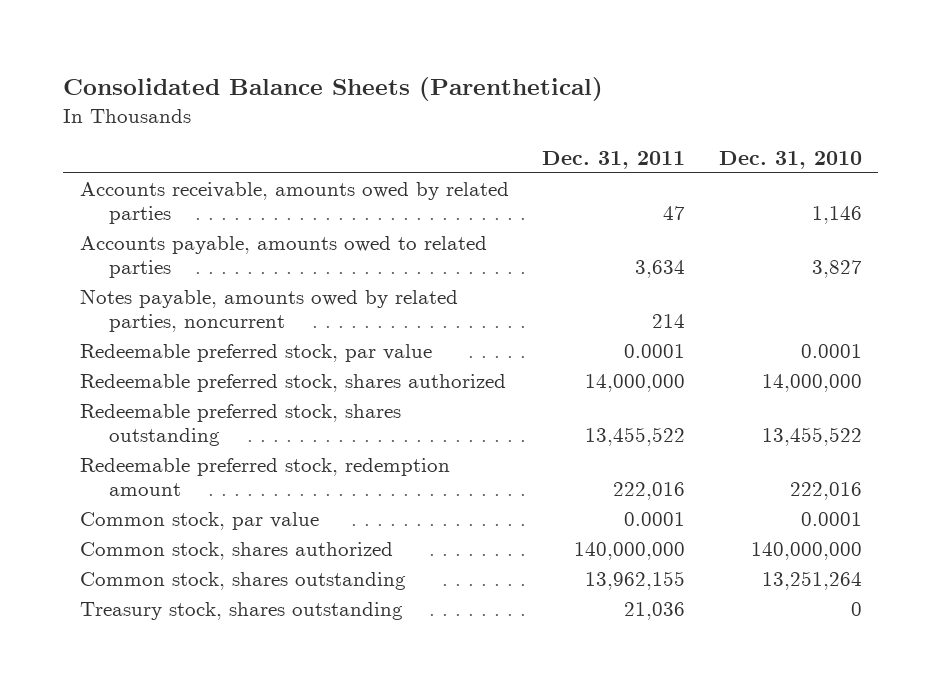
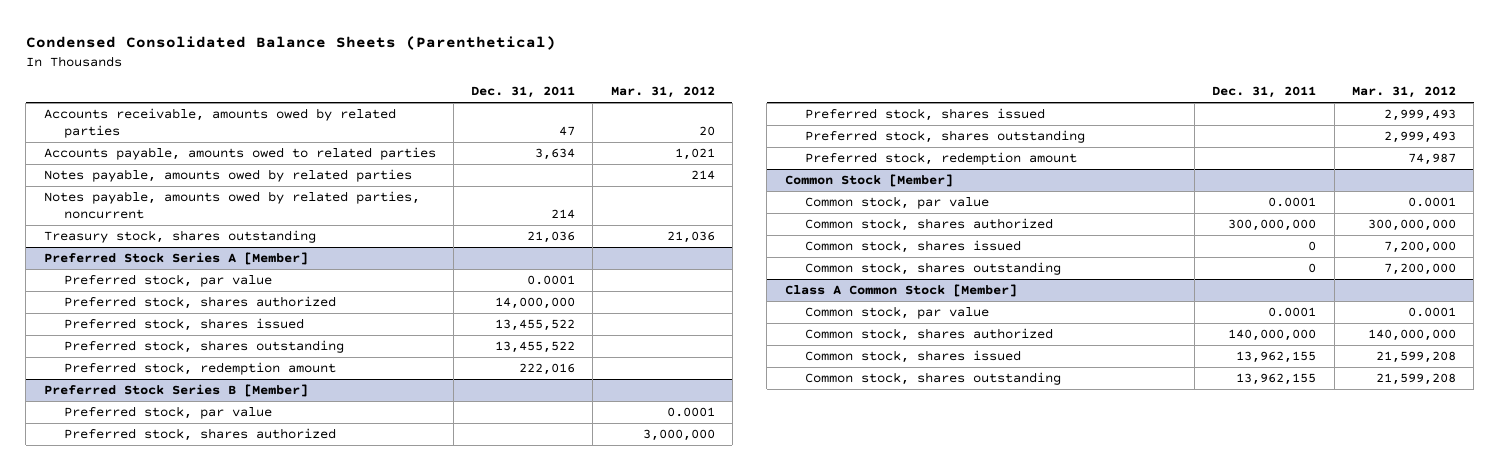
- Consolidated Balance Sheets (Parenthetical)
+ Condensed Consolidated Balance Sheets (Parenthetical)
- | Dec. 31, 2011 | Dec. 31, 2010
+ | Dec. 31, 2011 | Mar. 31, 2012
+ Notes payable, amounts owed by related parties | | 214
- Redeemable preferred stock, par value | 0.0001 | 0.0001
- Redeemable preferred stock, shares authorized | 14,000,000 | 14,000,000
- Redeemable preferred stock, shares outstanding | 13,455,522 | 13,455,522
- Redeemable preferred stock, redemption amount | 222,016 | 222,016
moved up: Treasury stock, shares outstanding | 21,036 | 21,036
+ Preferred Stock Series A [Member]
+ Preferred stock, par value | 0.0001 |
+ Preferred stock, shares authorized | 14,000,000 |
+ Preferred stock, shares issued | 13,455,522 |
+ Preferred stock, shares outstanding | 13,455,522 |
+ Preferred stock, redemption amount | 222,016 |
+ Preferred Stock Series B [Member]
+ Preferred stock, par value | | 0.0001
+ Preferred stock, shares authorized | | 3,000,000
+ Preferred stock, shares issued | | 2,999,493
+ Preferred stock, shares outstanding | | 2,999,493
+ Preferred stock, redemption amount | | 74,987
+ Common Stock [Member]
+ Common stock, shares authorized | 300,000,000 | 300,000,000
+ Common stock, shares issued | 0 | 7,200,000
+ Common stock, shares outstanding | 0 | 7,200,000
+ Class A Common Stock [Member]
+ Common stock, par value | 0.0001 | 0.0001
+ Common stock, shares issued | 13,962,155 | 21,599,208

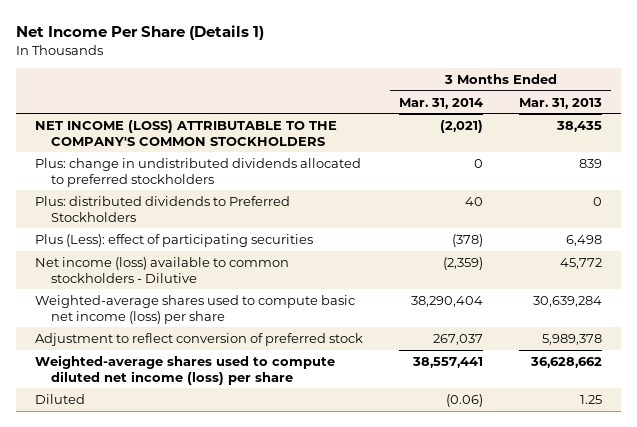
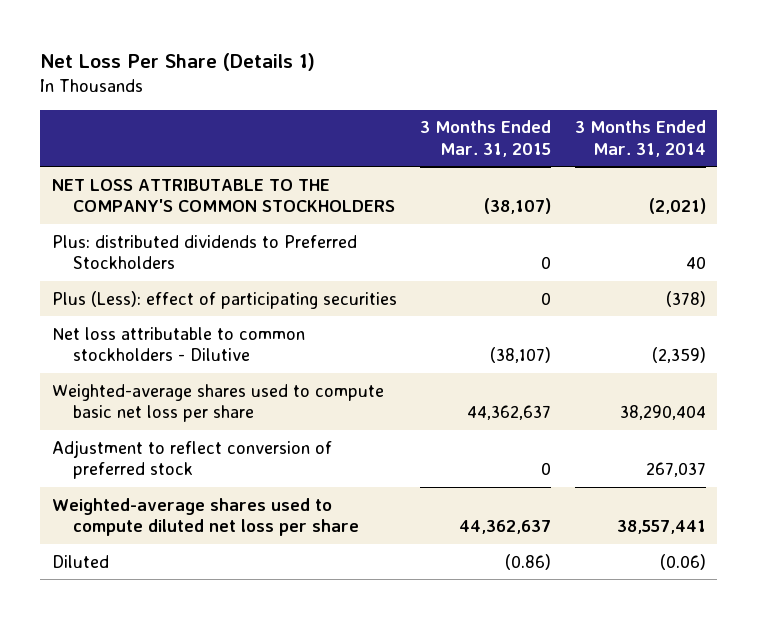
- Net Income Per Share (Details 1)
+ Net Loss Per Share (Details 1)
- | 3 Months Ended Mar. 31, 2014 | 3 Months Ended Mar. 31, 2013
+ | 3 Months Ended Mar. 31, 2015 | 3 Months Ended Mar. 31, 2014
- NET INCOME (LOSS) ATTRIBUTABLE TO THE COMPANY'S COMMON STOCKHOLDERS | (2,021) | 38,435
- Plus: change in undistributed dividends allocated to preferred stockholders | 0 | 839
+ NET LOSS ATTRIBUTABLE TO THE COMPANY'S COMMON STOCKHOLDERS | (38,107) | (2,021)
- Net income (loss) available to common stockholders - Dilutive | (2,359) | 45,772
- Weighted-average shares used to compute basic net income (loss) per share | 38,290,404 | 30,639,284
+ Net loss attributable to common stockholders - Dilutive | (38,107) | (2,359)
+ Weighted-average shares used to compute basic net loss per share | 44,362,637 | 38,290,404
- Weighted-average shares used to compute diluted net income (loss) per share | 38,557,441 | 36,628,662
+ Weighted-average shares used to compute diluted net loss per share | 44,362,637 | 38,557,441

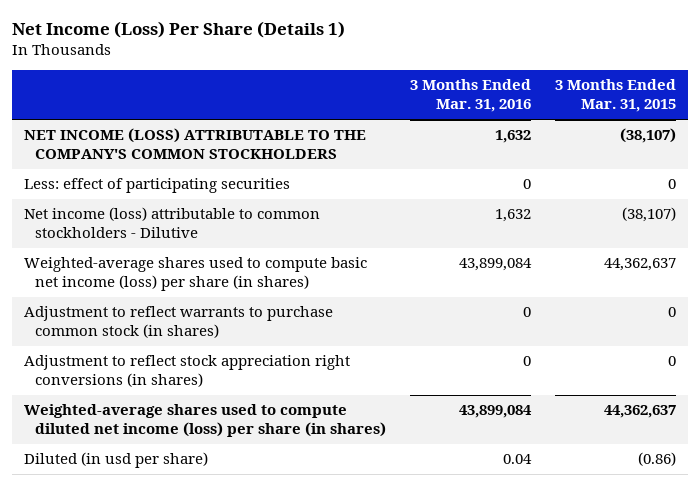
- Net Loss Per Share (Details 1)
+ Net Income (Loss) Per Share (Details 1)
- | 3 Months Ended Mar. 31, 2015 | 3 Months Ended Mar. 31, 2014
+ | 3 Months Ended Mar. 31, 2016 | 3 Months Ended Mar. 31, 2015
- NET LOSS ATTRIBUTABLE TO THE COMPANY'S COMMON STOCKHOLDERS | (38,107) | (2,021)
- Plus: distributed dividends to Preferred Stockholders | 0 | 40
- Plus (Less): effect of participating securities | 0 | (378)
- Net loss attributable to common stockholders - Dilutive | (38,107) | (2,359)
- Weighted-average shares used to compute basic net loss per share | 44,362,637 | 38,290,404
- Adjustment to reflect conversion of preferred stock | 0 | 267,037
- Weighted-average shares used to compute diluted net loss per share | 44,362,637 | 38,557,441
- Diluted | (0.86) | (0.06)
+ NET INCOME (LOSS) ATTRIBUTABLE TO THE COMPANY'S COMMON STOCKHOLDERS | 1,632 | (38,107)
+ Less: effect of participating securities | 0 | 0
+ Net income (loss) attributable to common stockholders - Dilutive | 1,632 | (38,107)
+ Weighted-average shares used to compute basic net income (loss) per share (in shares) | 43,899,084 | 44,362,637
+ Adjustment to reflect warrants to purchase common stock (in shares) | 0 | 0
+ Adjustment to reflect stock appreciation right conversions (in shares) | 0 | 0
+ Weighted-average shares used to compute diluted net income (loss) per share (in shares) | 43,899,084 | 44,362,637
+ Diluted (in usd per share) | 0.04 | (0.86)

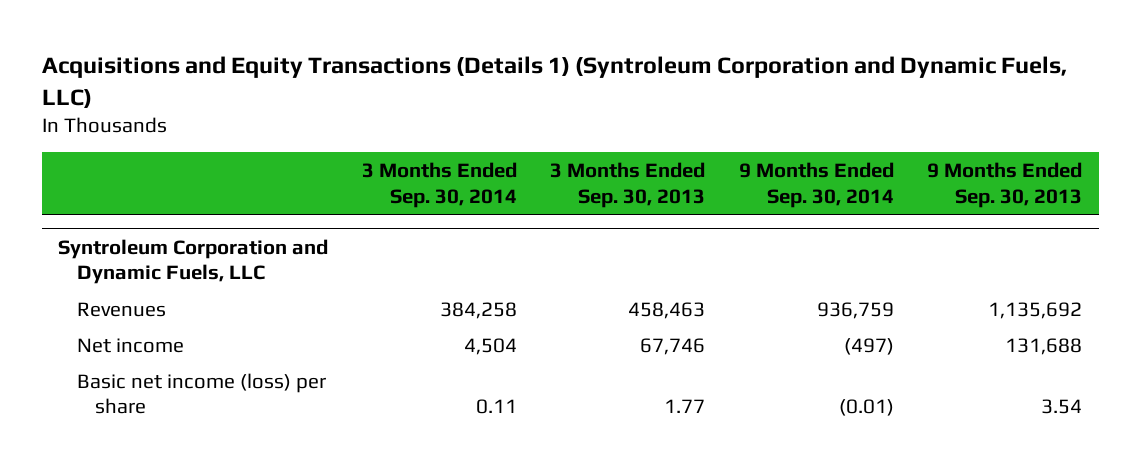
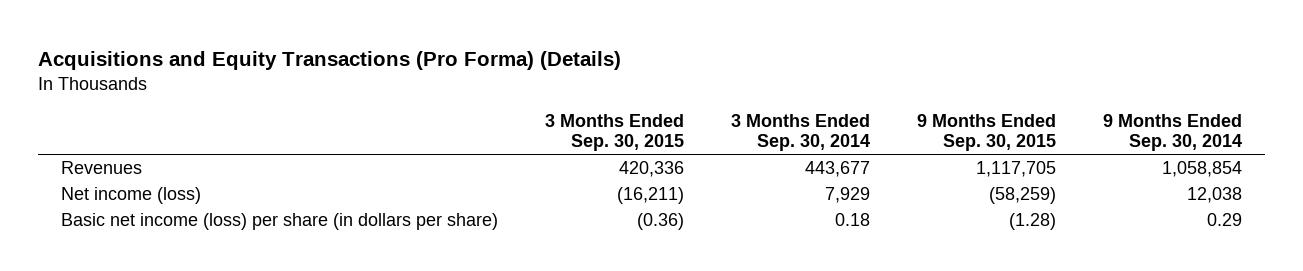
- Acquisitions and Equity Transactions (Details 1) (Syntroleum Corporation and Dynamic Fuels, LLC)
+ Acquisitions and Equity Transactions (Pro Forma) (Details)
- | 3 Months Ended Sep. 30, 2014 | 3 Months Ended Sep. 30, 2013 | 9 Months Ended Sep. 30, 2014 | 9 Months Ended Sep. 30, 2013
+ | 3 Months Ended Sep. 30, 2015 | 3 Months Ended Sep. 30, 2014 | 9 Months Ended Sep. 30, 2015 | 9 Months Ended Sep. 30, 2014
- Syntroleum Corporation and Dynamic Fuels, LLC
- Revenues | 384,258 | 458,463 | 936,759 | 1,135,692
- Net income | 4,504 | 67,746 | (497) | 131,688
- Basic net income (loss) per share | 0.11 | 1.77 | (0.01) | 3.54
+ Revenues | 420,336 | 443,677 | 1,117,705 | 1,058,854
+ Net income (loss) | (16,211) | 7,929 | (58,259) | 12,038
+ Basic net income (loss) per share (in dollars per share) | (0.36) | 0.18 | (1.28) | 0.29

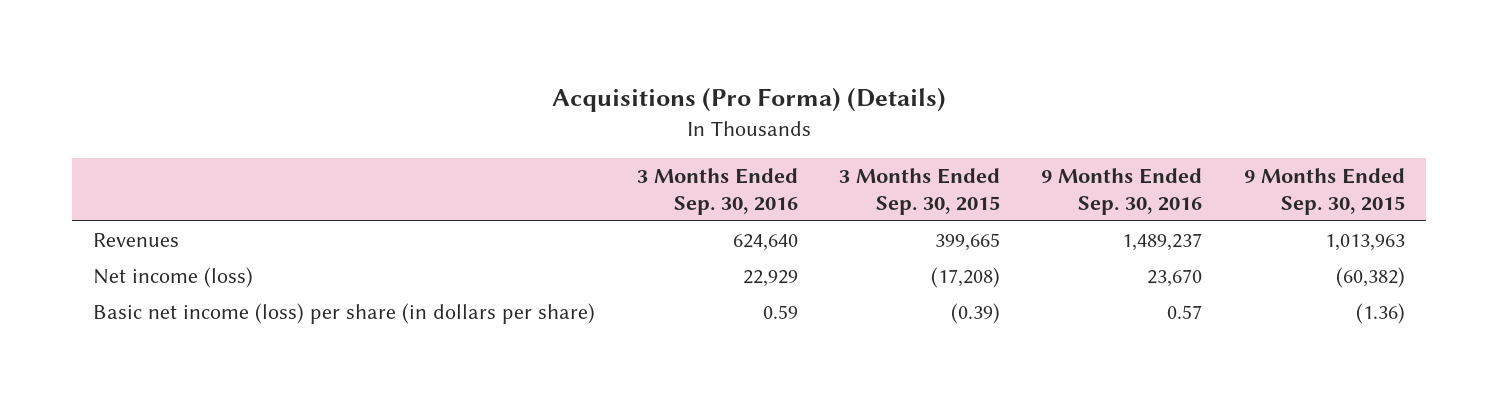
- Acquisitions and Equity Transactions (Pro Forma) (Details)
+ Acquisitions (Pro Forma) (Details)
- | 3 Months Ended Sep. 30, 2015 | 3 Months Ended Sep. 30, 2014 | 9 Months Ended Sep. 30, 2015 | 9 Months Ended Sep. 30, 2014
+ | 3 Months Ended Sep. 30, 2016 | 3 Months Ended Sep. 30, 2015 | 9 Months Ended Sep. 30, 2016 | 9 Months Ended Sep. 30, 2015
- Revenues | 420,336 | 443,677 | 1,117,705 | 1,058,854
- Net income (loss) | (16,211) | 7,929 | (58,259) | 12,038
- Basic net income (loss) per share (in dollars per share) | (0.36) | 0.18 | (1.28) | 0.29
+ Revenues | 624,640 | 399,665 | 1,489,237 | 1,013,963
+ Net income (loss) | 22,929 | (17,208) | 23,670 | (60,382)
+ Basic net income (loss) per share (in dollars per share) | 0.59 | (0.39) | 0.57 | (1.36)

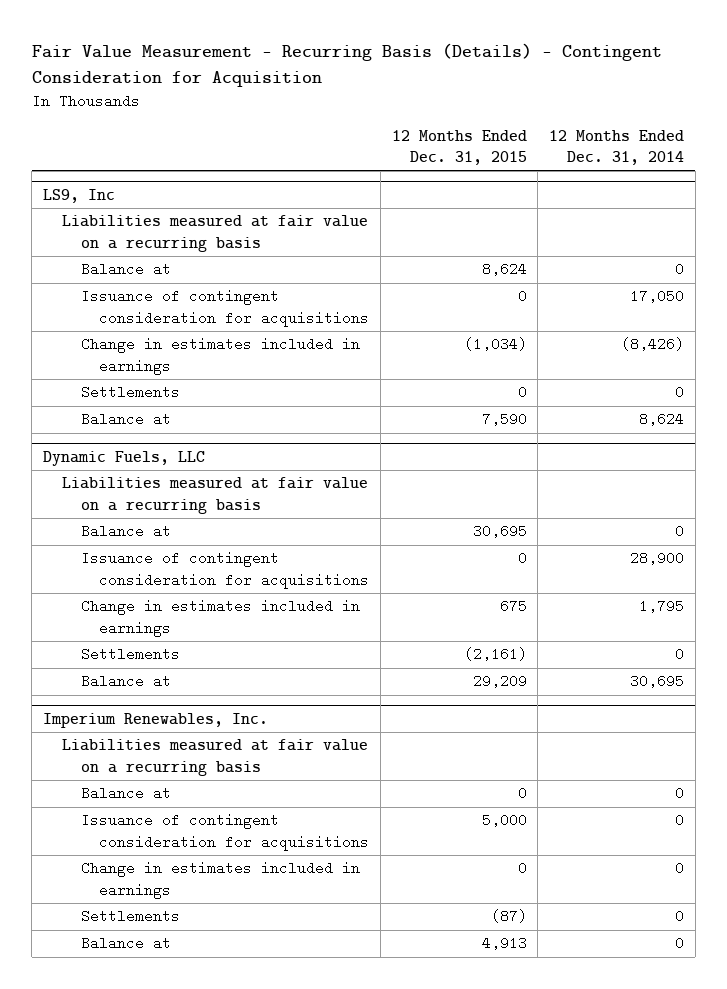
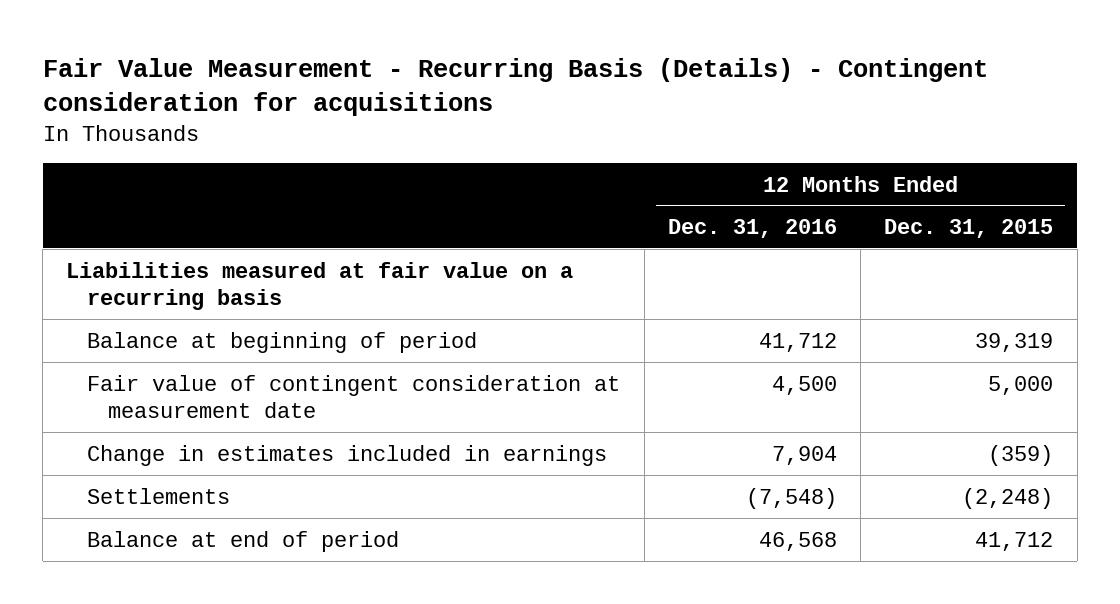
- Fair Value Measurement - Recurring Basis (Details) - Contingent Consideration for Acquisition
+ Fair Value Measurement - Recurring Basis (Details) - Contingent consideration for acquisitions
- | 12 Months Ended Dec. 31, 2015 | 12 Months Ended Dec. 31, 2014
+ | 12 Months Ended Dec. 31, 2016 | 12 Months Ended Dec. 31, 2015
- LS9, Inc
- Balance at | 8,624 | 0
- Issuance of contingent consideration for acquisitions | 0 | 17,050
- Change in estimates included in earnings | (1,034) | (8,426)
- Settlements | 0 | 0
- Balance at | 7,590 | 8,624
- Dynamic Fuels, LLC
- Liabilities measured at fair value on a recurring basis
- Balance at | 30,695 | 0
- Issuance of contingent consideration for acquisitions | 0 | 28,900
- Change in estimates included in earnings | 675 | 1,795
- Settlements | (2,161) | 0
- Balance at | 29,209 | 30,695
- Imperium Renewables, Inc.
- Liabilities measured at fair value on a recurring basis
- Balance at | 0 | 0
- Issuance of contingent consideration for acquisitions | 5,000 | 0
- Change in estimates included in earnings | 0 | 0
- Settlements | (87) | 0
- Balance at | 4,913 | 0
+ Balance at beginning of period | 41,712 | 39,319
+ Fair value of contingent consideration at measurement date | 4,500 | 5,000
+ Change in estimates included in earnings | 7,904 | (359)
+ Settlements | (7,548) | (2,248)
+ Balance at end of period | 46,568 | 41,712

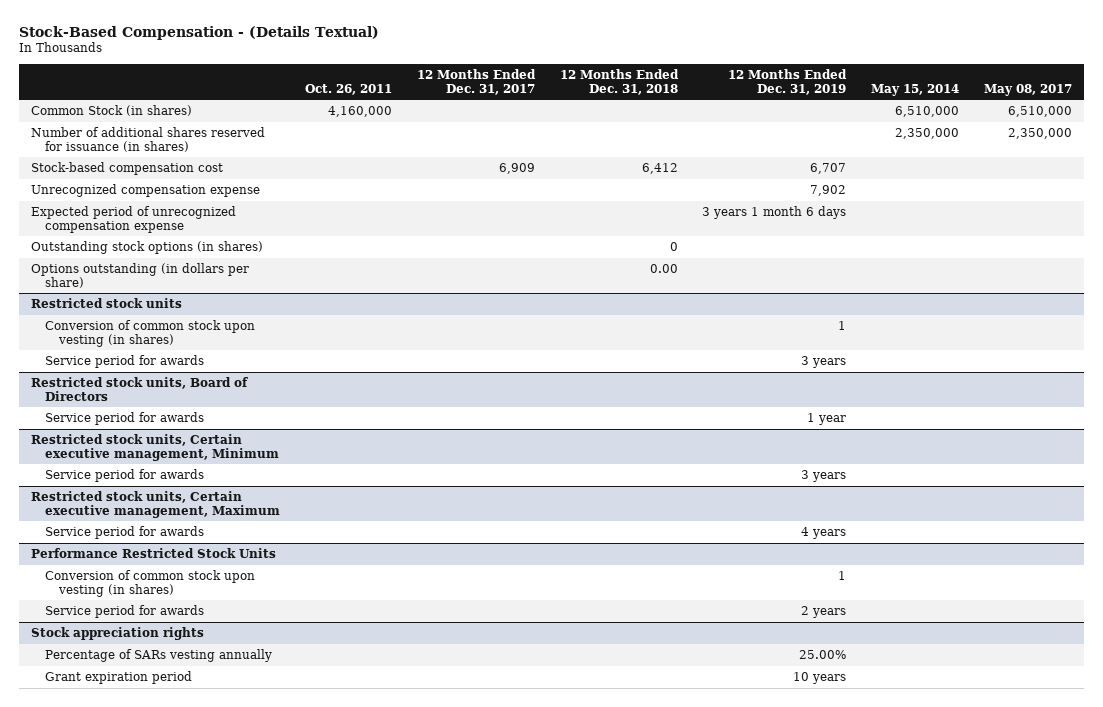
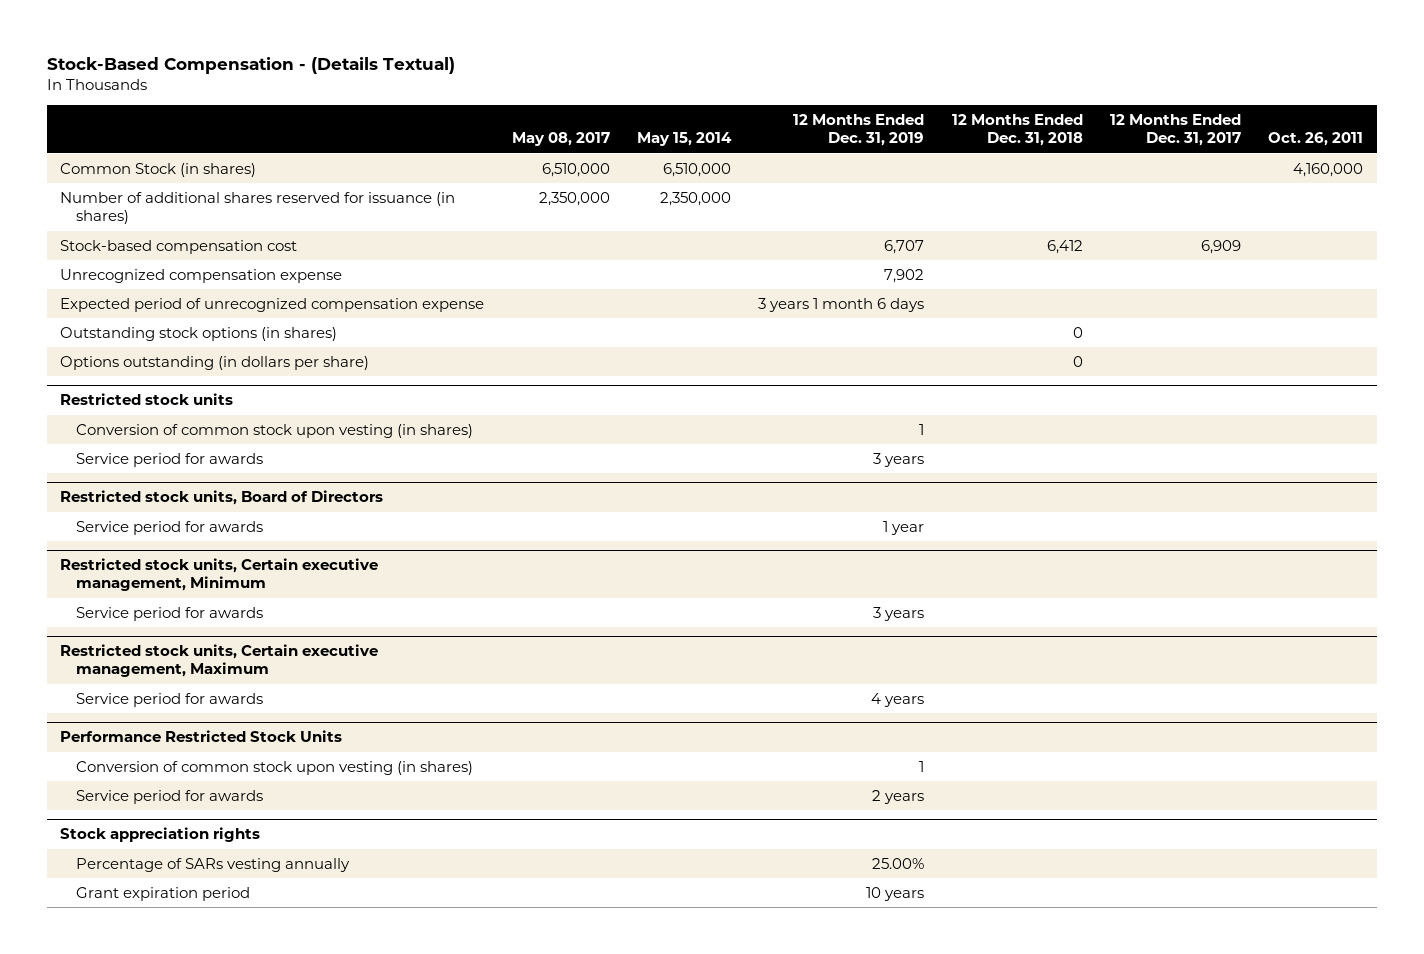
- | Oct. 26, 2011 | 12 Months Ended Dec. 31, 2017 | 12 Months Ended Dec. 31, 2018 | 12 Months Ended Dec. 31, 2019 | May 15, 2014 | May 08, 2017
+ | May 08, 2017 | May 15, 2014 | 12 Months Ended Dec. 31, 2019 | 12 Months Ended Dec. 31, 2018 | 12 Months Ended Dec. 31, 2017 | Oct. 26, 2011
- Options outstanding (in dollars per share) | | | 0.00 | | |
+ Options outstanding (in dollars per share) | | | | 0 | |

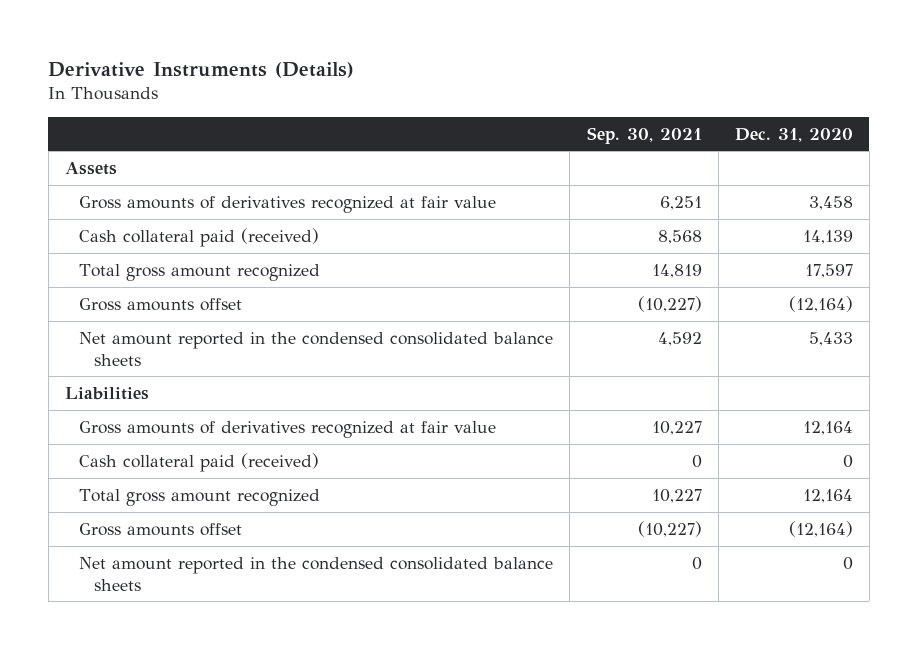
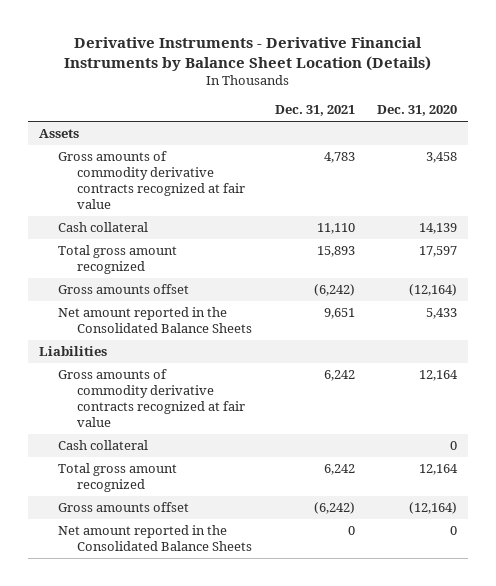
- Derivative Instruments (Details)
+ Derivative Instruments - Derivative Financial Instruments by Balance Sheet Location (Details)
- | Sep. 30, 2021 | Dec. 31, 2020
+ | Dec. 31, 2021 | Dec. 31, 2020
- Gross amounts of derivatives recognized at fair value | 6,251 | 3,458
- Cash collateral paid (received) | 8,568 | 14,139
+ Gross amounts of commodity derivative contracts recognized at fair value | 4,783 | 3,458
+ Cash collateral | 11,110 | 14,139
- Net amount reported in the condensed consolidated balance sheets | 4,592 | 5,433
+ Net amount reported in the Consolidated Balance Sheets | 9,651 | 5,433
- Gross amounts of derivatives recognized at fair value | 10,227 | 12,164
- Cash collateral paid (received) | 0 | 0
+ Gross amounts of commodity derivative contracts recognized at fair value | 6,242 | 12,164
+ Cash collateral | | 0
- Net amount reported in the condensed consolidated balance sheets | 0 | 0
+ Net amount reported in the Consolidated Balance Sheets | 0 | 0

